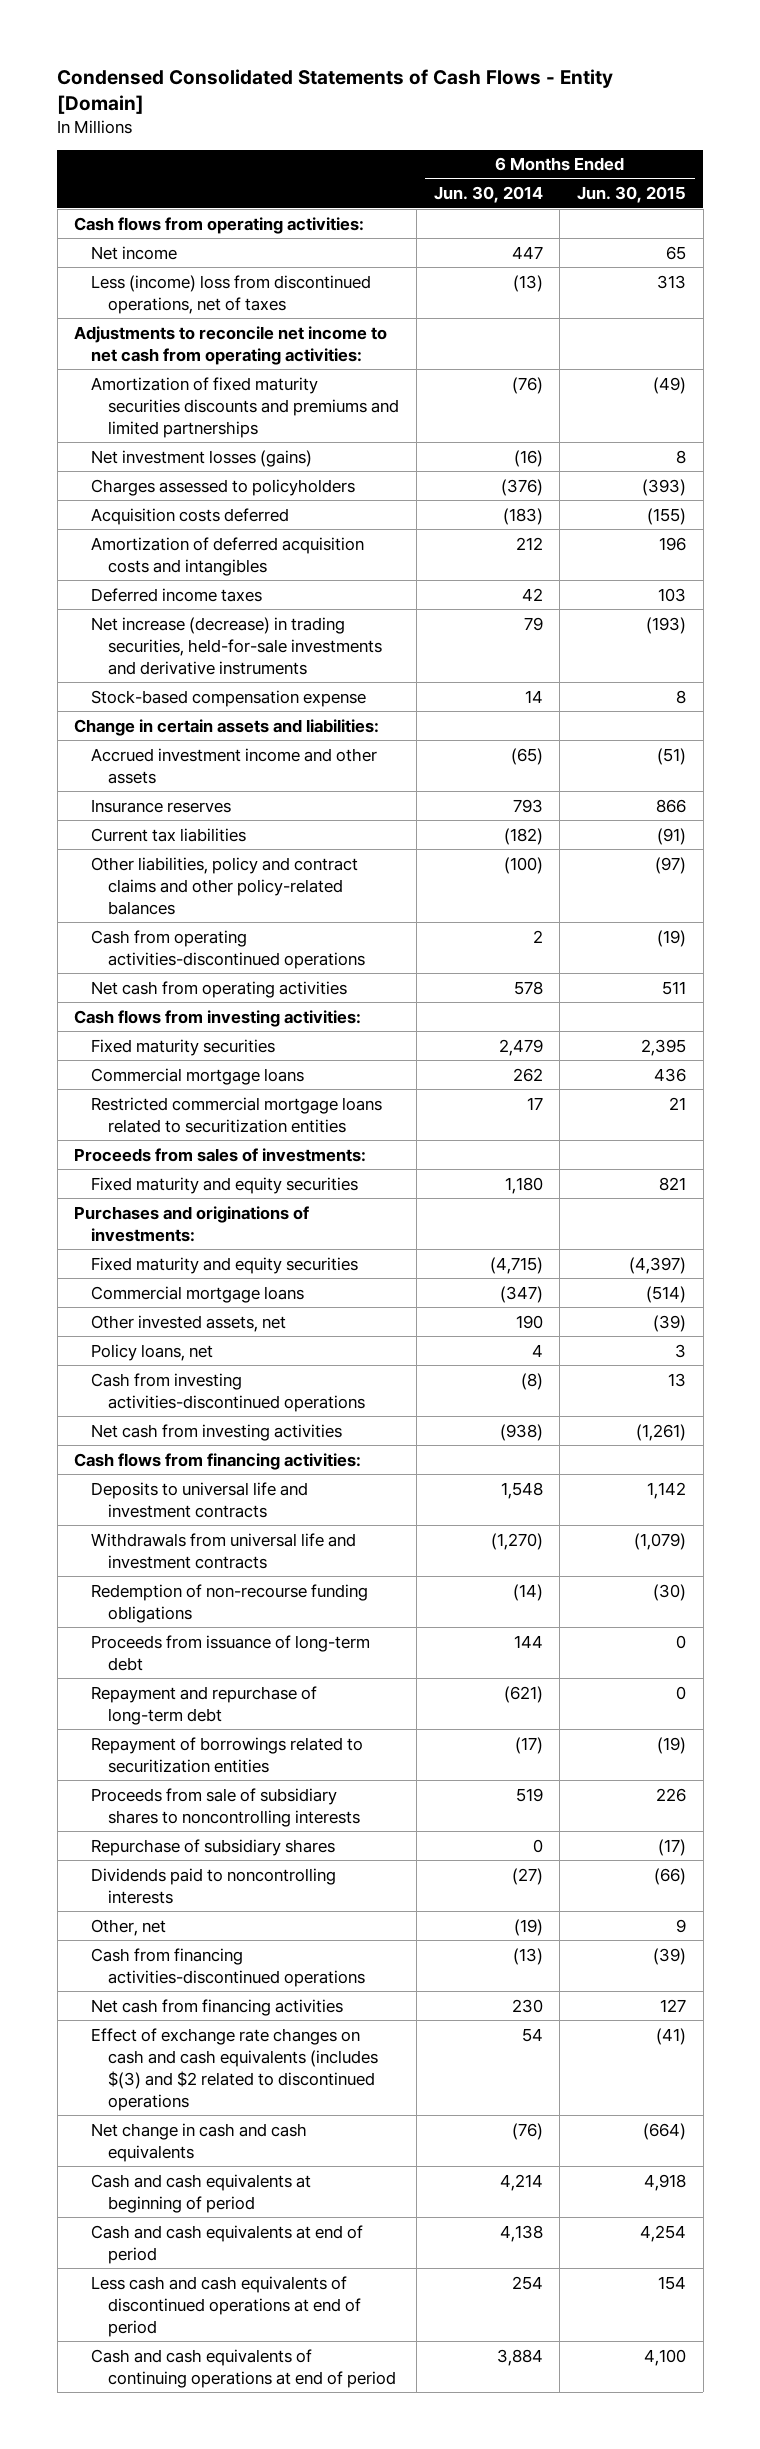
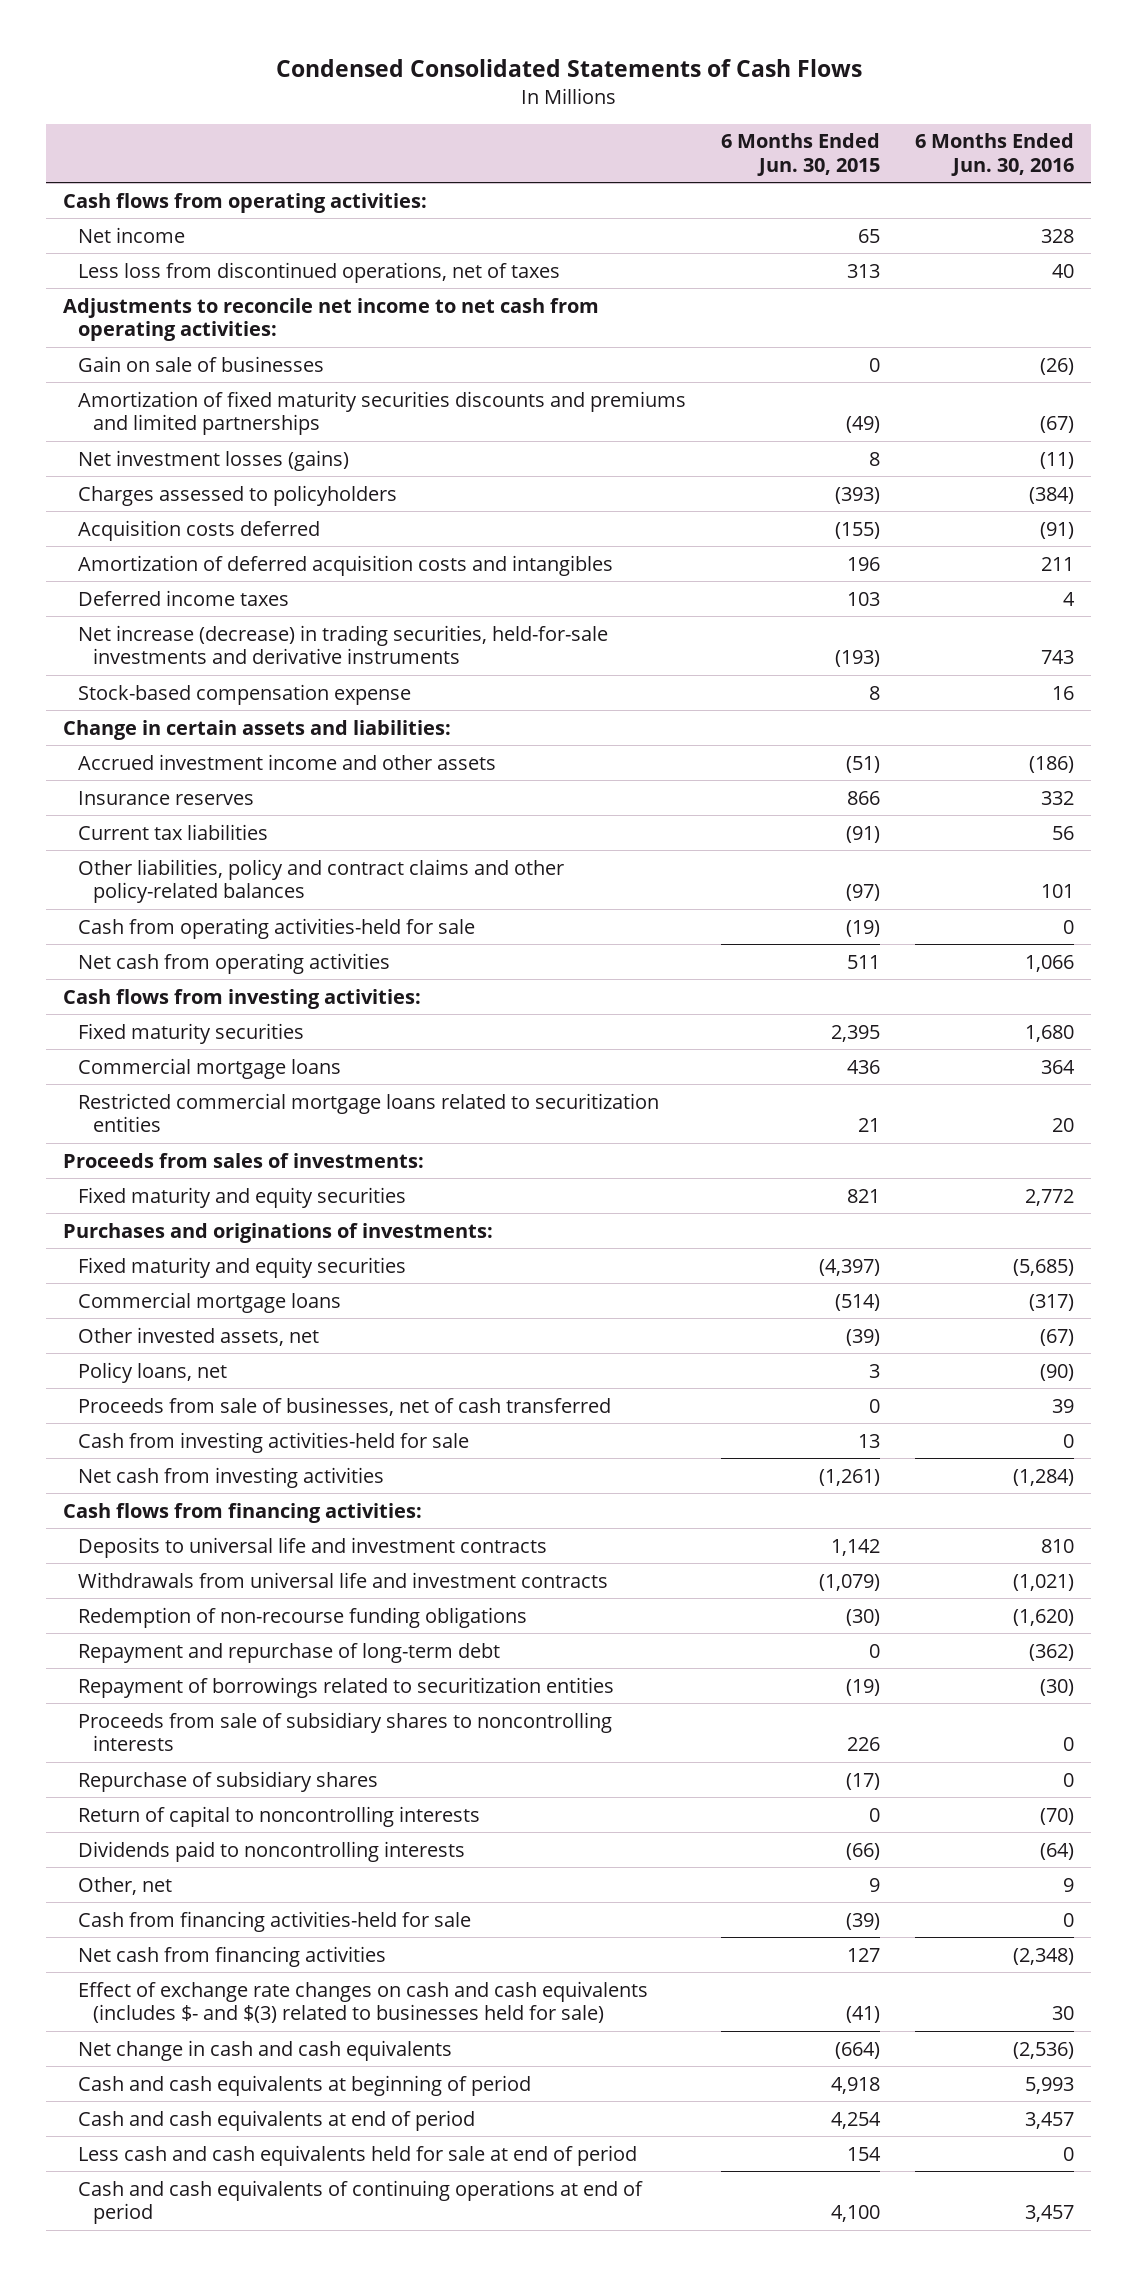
- Condensed Consolidated Statements of Cash Flows - Entity [Domain]
+ Condensed Consolidated Statements of Cash Flows
- | 6 Months Ended Jun. 30, 2014 | 6 Months Ended Jun. 30, 2015
+ | 6 Months Ended Jun. 30, 2015 | 6 Months Ended Jun. 30, 2016
- Less (income) loss from discontinued operations, net of taxes | (13) | 313
+ Less loss from discontinued operations, net of taxes | 313 | 40
+ Gain on sale of businesses | 0 | (26)
- Cash from operating activities-discontinued operations | 2 | (19)
+ Cash from operating activities-held for sale | (19) | 0
- Cash from investing activities-discontinued operations | (8) | 13
+ Proceeds from sale of businesses, net of cash transferred | 0 | 39
+ Cash from investing activities-held for sale | 13 | 0
- Proceeds from issuance of long-term debt | 144 | 0
+ Return of capital to noncontrolling interests | 0 | (70)
- Cash from financing activities-discontinued operations | (13) | (39)
+ Cash from financing activities-held for sale | (39) | 0
- Effect of exchange rate changes on cash and cash equivalents (includes $(3) and $2 related to discontinued operations | 54 | (41)
+ Effect of exchange rate changes on cash and cash equivalents (includes $- and $(3) related to businesses held for sale) | (41) | 30
- Less cash and cash equivalents of discontinued operations at end of period | 254 | 154
+ Less cash and cash equivalents held for sale at end of period | 154 | 0

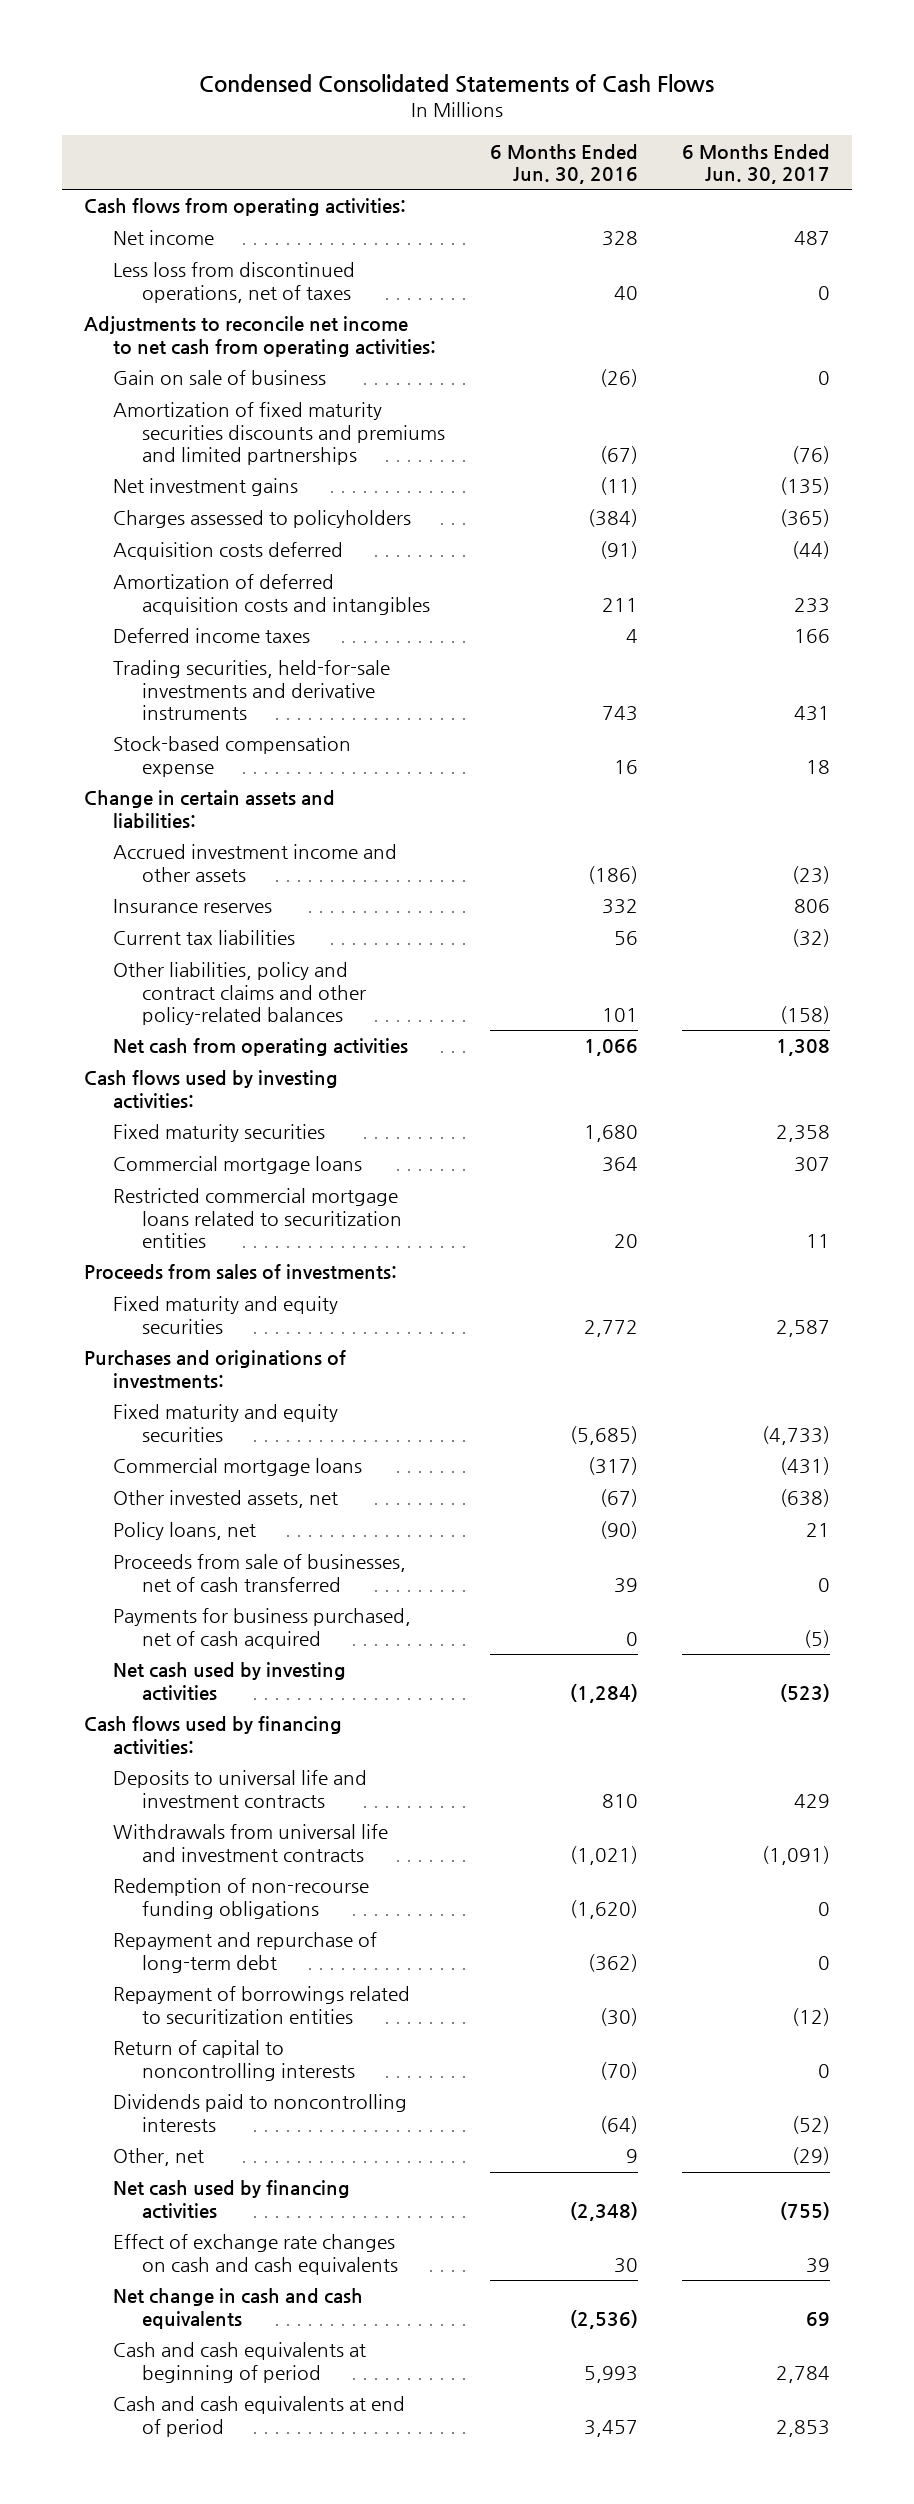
- | 6 Months Ended Jun. 30, 2015 | 6 Months Ended Jun. 30, 2016
+ | 6 Months Ended Jun. 30, 2016 | 6 Months Ended Jun. 30, 2017
- Gain on sale of businesses | 0 | (26)
+ Gain on sale of business | (26) | 0
- Net investment losses (gains) | 8 | (11)
+ Net investment gains | (11) | (135)
- Net increase (decrease) in trading securities, held-for-sale investments and derivative instruments | (193) | 743
+ Trading securities, held-for-sale investments and derivative instruments | 743 | 431
- Cash from operating activities-held for sale | (19) | 0
- Cash flows from investing activities:
+ Cash flows used by investing activities:
- Cash from investing activities-held for sale | 13 | 0
- Net cash from investing activities | (1,261) | (1,284)
- Cash flows from financing activities:
+ Payments for business purchased, net of cash acquired | 0 | (5)
+ Net cash used by investing activities | (1,284) | (523)
+ Cash flows used by financing activities:
- Proceeds from sale of subsidiary shares to noncontrolling interests | 226 | 0
- Repurchase of subsidiary shares | (17) | 0
- Cash from financing activities-held for sale | (39) | 0
- Net cash from financing activities | 127 | (2,348)
- Effect of exchange rate changes on cash and cash equivalents (includes $- and $(3) related to businesses held for sale) | (41) | 30
+ Net cash used by financing activities | (2,348) | (755)
+ Effect of exchange rate changes on cash and cash equivalents | 30 | 39
- Less cash and cash equivalents held for sale at end of period | 154 | 0
- Cash and cash equivalents of continuing operations at end of period | 4,100 | 3,457

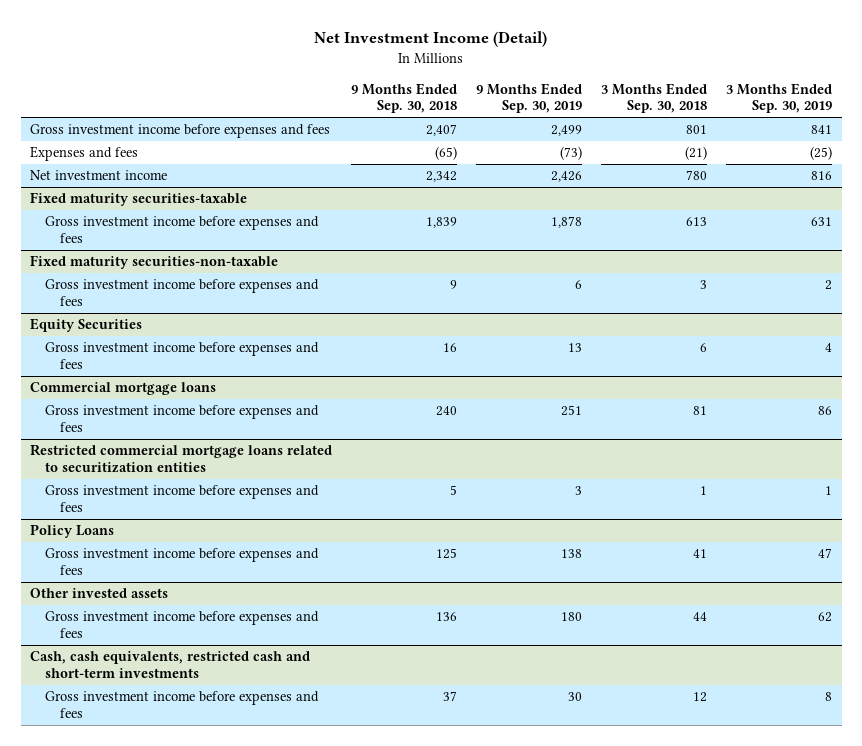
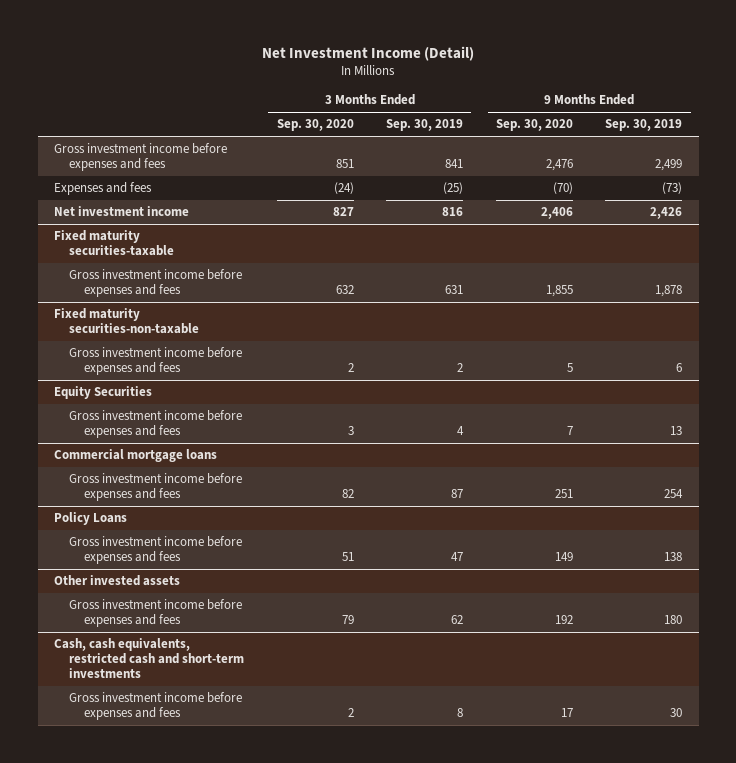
- | 9 Months Ended Sep. 30, 2018 | 9 Months Ended Sep. 30, 2019 | 3 Months Ended Sep. 30, 2018 | 3 Months Ended Sep. 30, 2019
+ | 3 Months Ended Sep. 30, 2020 | 3 Months Ended Sep. 30, 2019 | 9 Months Ended Sep. 30, 2020 | 9 Months Ended Sep. 30, 2019
@ Commercial mortgage loans
- Gross investment income before expenses and fees | 240 | 251 | 81 | 86
- Restricted commercial mortgage loans related to securitization entities
- Gross investment income before expenses and fees | 5 | 3 | 1 | 1
@ Commercial mortgage loans
+ Gross investment income before expenses and fees | 82 | 87 | 251 | 254

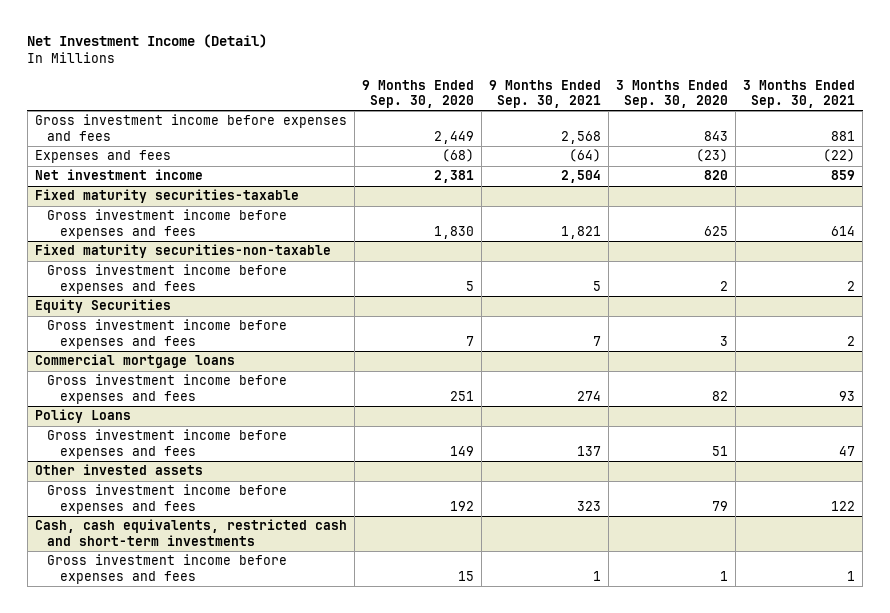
- | 3 Months Ended Sep. 30, 2020 | 3 Months Ended Sep. 30, 2019 | 9 Months Ended Sep. 30, 2020 | 9 Months Ended Sep. 30, 2019
+ | 9 Months Ended Sep. 30, 2020 | 9 Months Ended Sep. 30, 2021 | 3 Months Ended Sep. 30, 2020 | 3 Months Ended Sep. 30, 2021
- Gross investment income before expenses and fees | 851 | 841 | 2,476 | 2,499
- Expenses and fees | (24) | (25) | (70) | (73)
- Net investment income | 827 | 816 | 2,406 | 2,426
+ Gross investment income before expenses and fees | 2,449 | 2,568 | 843 | 881
+ Expenses and fees | (68) | (64) | (23) | (22)
+ Net investment income | 2,381 | 2,504 | 820 | 859
@ Fixed maturity securities-taxable
- Gross investment income before expenses and fees | 632 | 631 | 1,855 | 1,878
+ Gross investment income before expenses and fees | 1,830 | 1,821 | 625 | 614
@ Cash, cash equivalents, restricted cash and short-term investments
- Gross investment income before expenses and fees | 2 | 8 | 17 | 30
+ Gross investment income before expenses and fees | 15 | 1 | 1 | 1

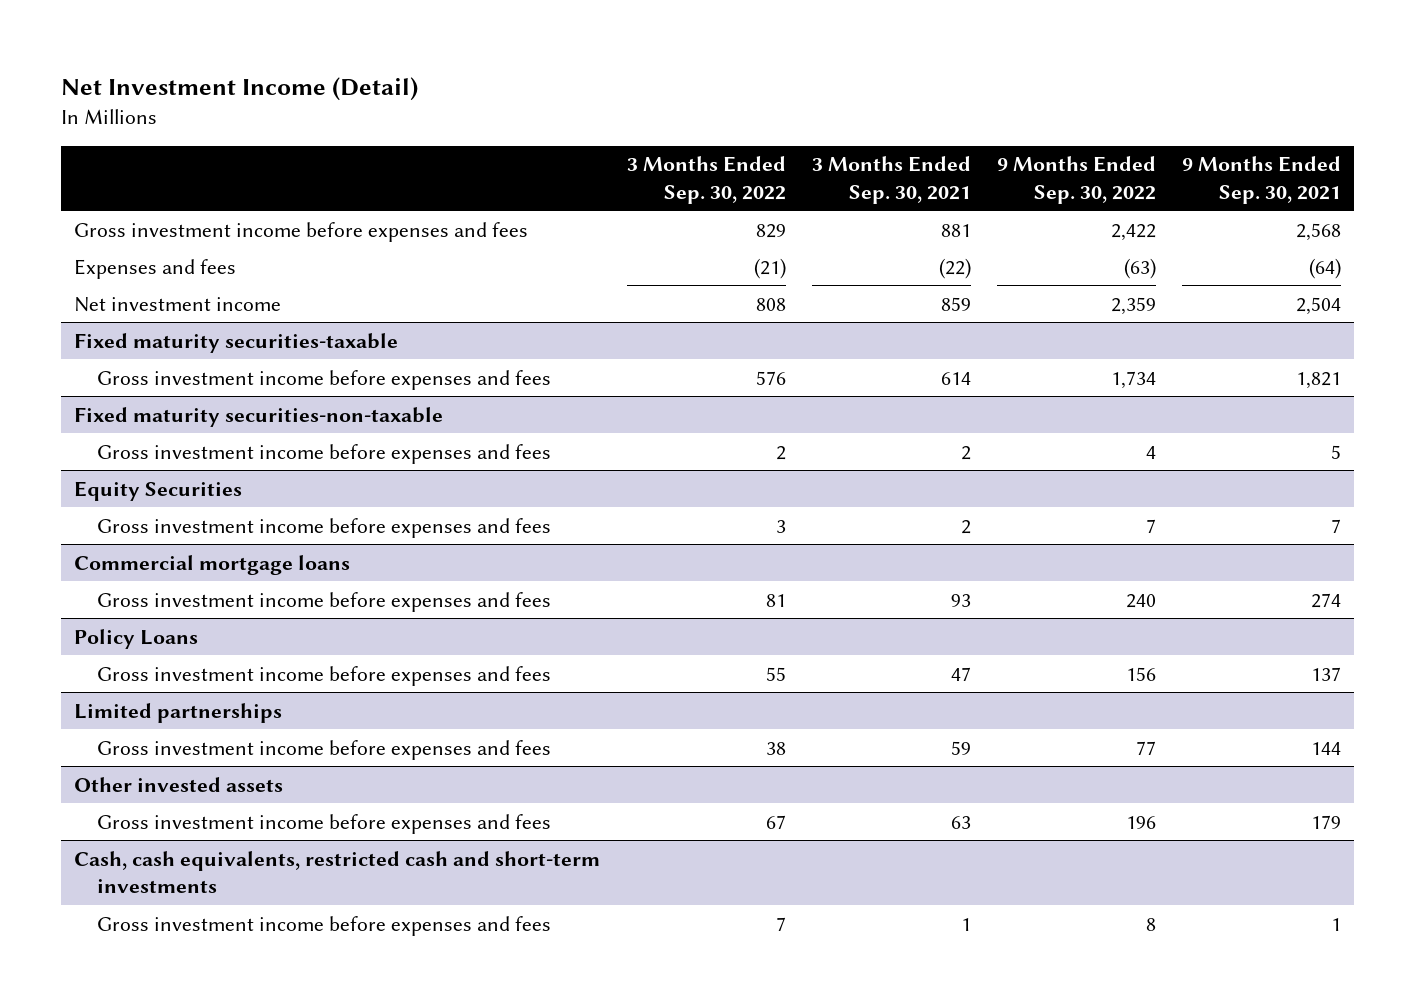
- | 9 Months Ended Sep. 30, 2020 | 9 Months Ended Sep. 30, 2021 | 3 Months Ended Sep. 30, 2020 | 3 Months Ended Sep. 30, 2021
+ | 3 Months Ended Sep. 30, 2022 | 3 Months Ended Sep. 30, 2021 | 9 Months Ended Sep. 30, 2022 | 9 Months Ended Sep. 30, 2021
+ Limited partnerships
+ Gross investment income before expenses and fees | 38 | 59 | 77 | 144
@ Other invested assets
- Gross investment income before expenses and fees | 192 | 323 | 79 | 122
+ Gross investment income before expenses and fees | 67 | 63 | 196 | 179

